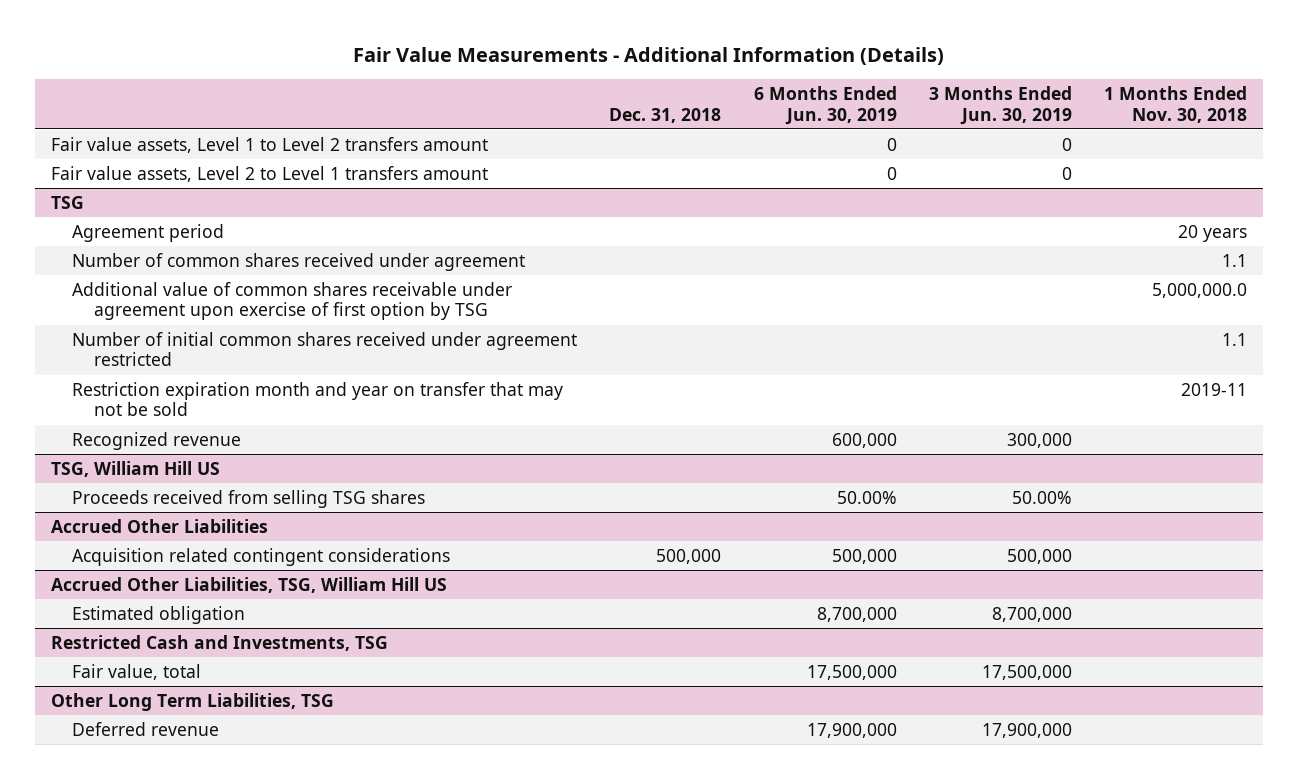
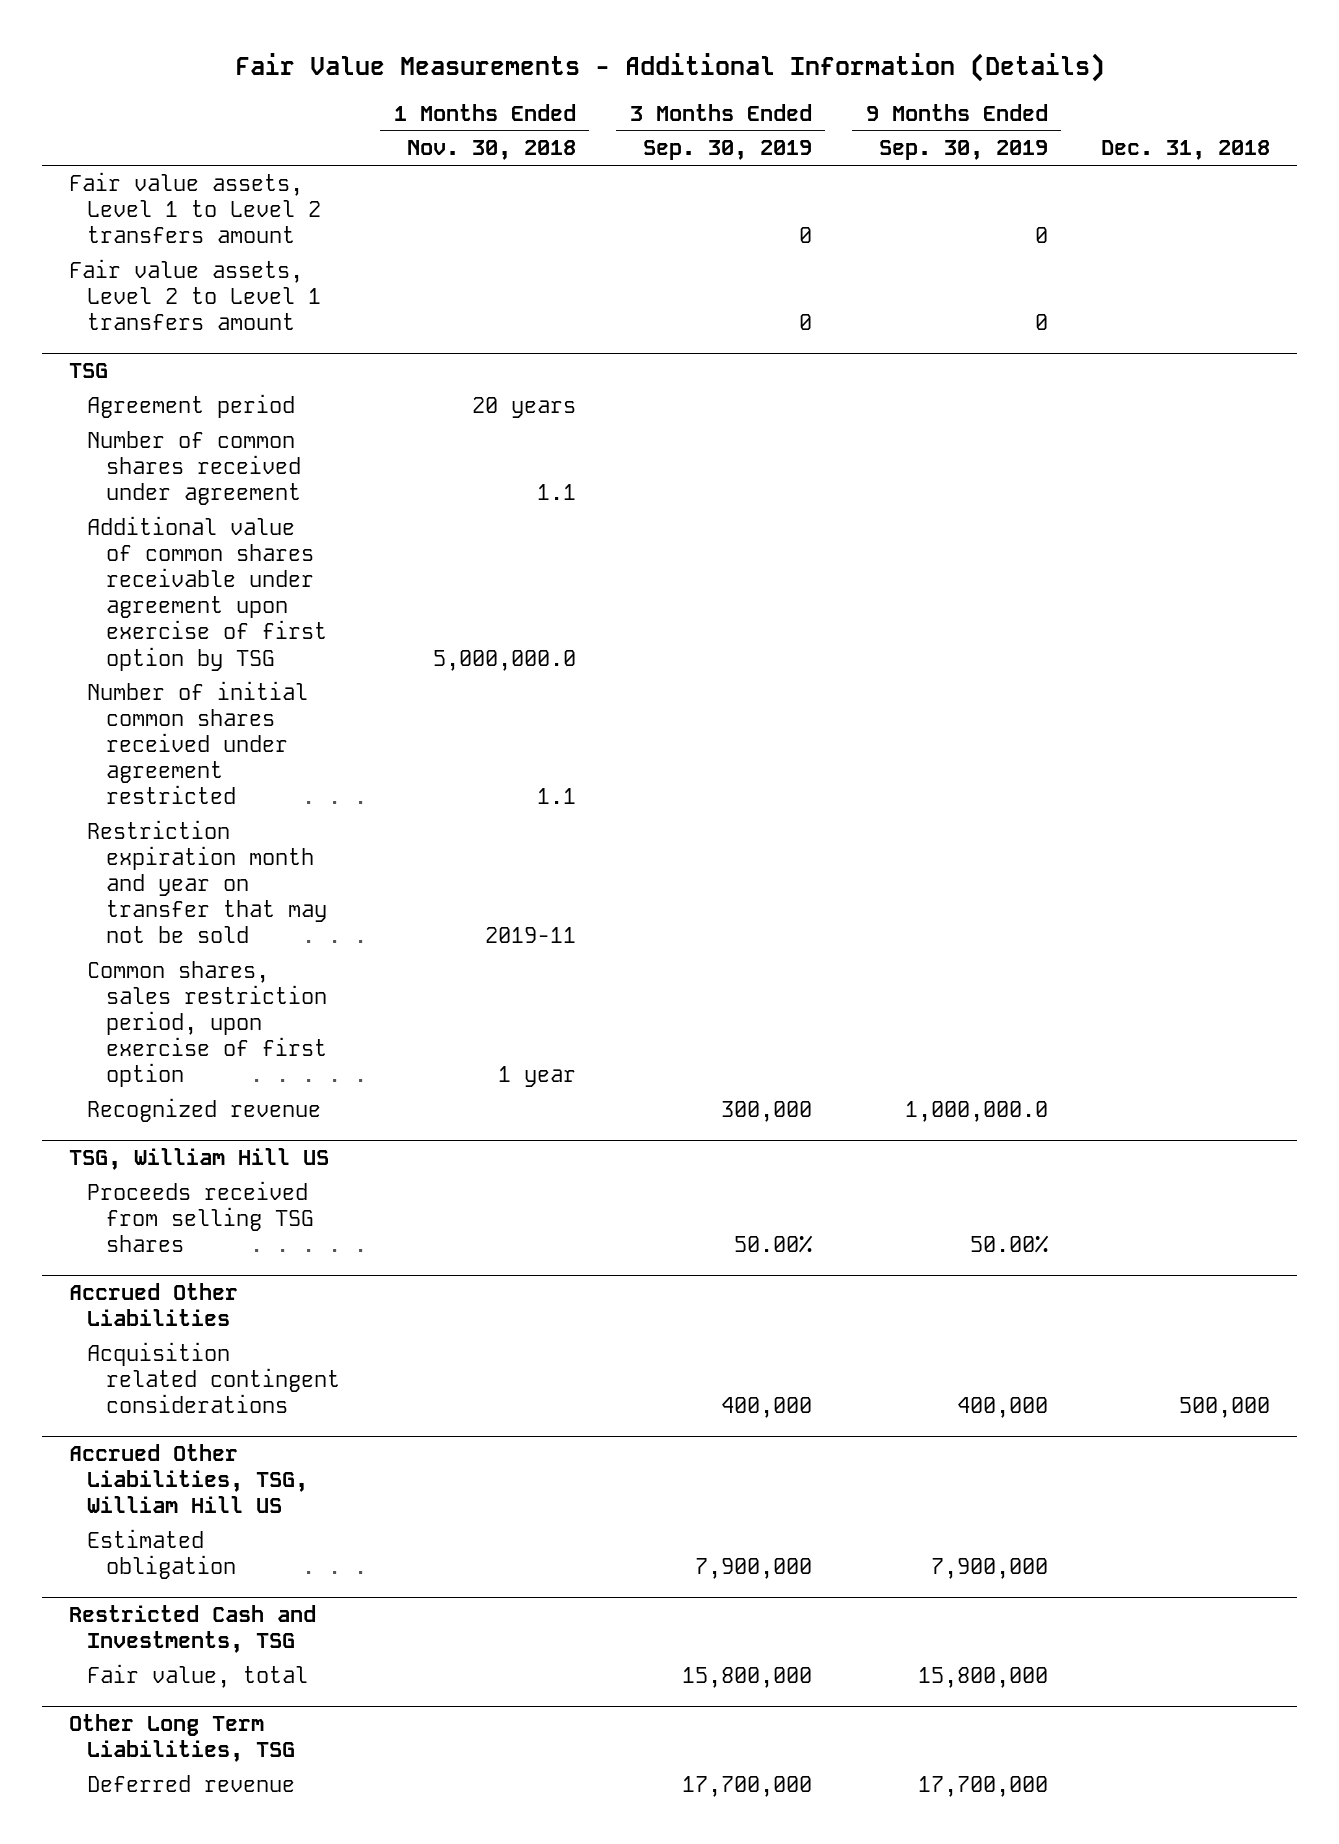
- | Dec. 31, 2018 | 6 Months Ended Jun. 30, 2019 | 3 Months Ended Jun. 30, 2019 | 1 Months Ended Nov. 30, 2018
+ | 1 Months Ended Nov. 30, 2018 | 3 Months Ended Sep. 30, 2019 | 9 Months Ended Sep. 30, 2019 | Dec. 31, 2018
@ TSG
+ Common shares, sales restriction period, upon exercise of first option | 1 year | | |

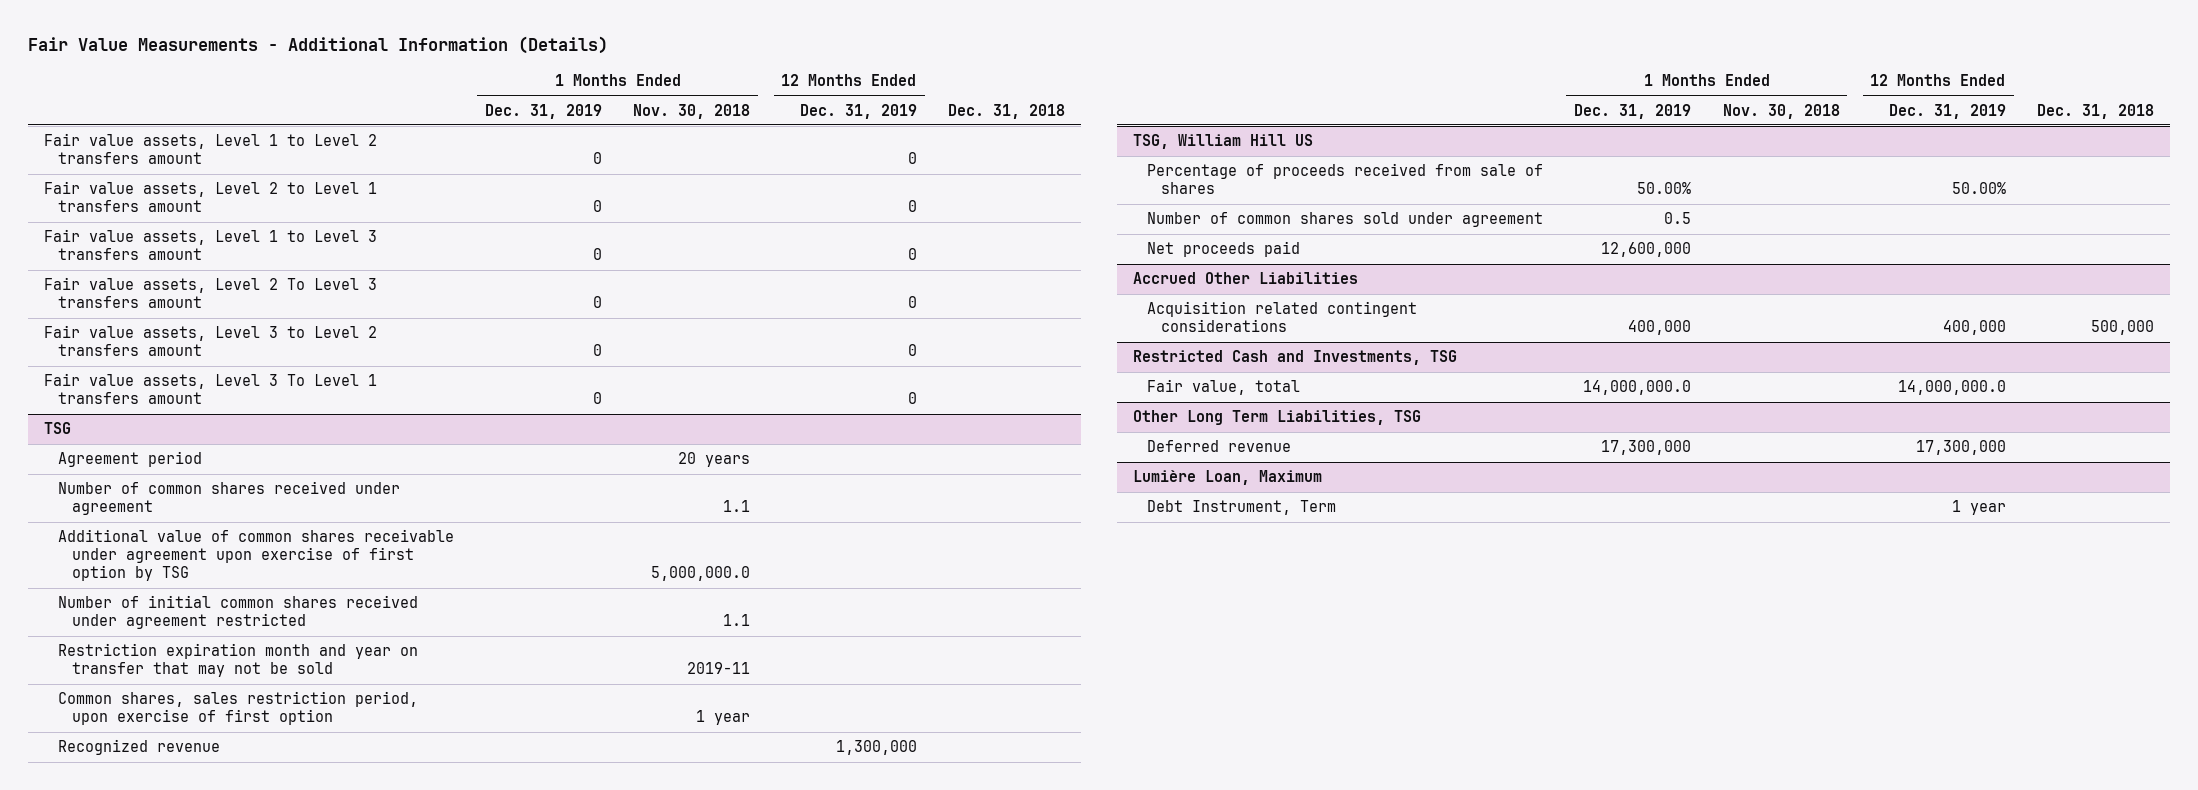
- | 1 Months Ended Nov. 30, 2018 | 3 Months Ended Sep. 30, 2019 | 9 Months Ended Sep. 30, 2019 | Dec. 31, 2018
+ | 1 Months Ended Dec. 31, 2019 | 1 Months Ended Nov. 30, 2018 | 12 Months Ended Dec. 31, 2019 | Dec. 31, 2018
+ Fair value assets, Level 1 to Level 3 transfers amount | 0 | | 0 |
+ Fair value assets, Level 2 To Level 3 transfers amount | 0 | | 0 |
+ Fair value assets, Level 3 to Level 2 transfers amount | 0 | | 0 |
+ Fair value assets, Level 3 To Level 1 transfers amount | 0 | | 0 |
@ TSG, William Hill US
- Proceeds received from selling TSG shares | | 50.00% | 50.00% |
+ Percentage of proceeds received from sale of shares | 50.00% | | 50.00% |
+ Number of common shares sold under agreement | 0.5 | | |
+ Net proceeds paid | 12,600,000 | | |
- Accrued Other Liabilities, TSG, William Hill US
- Estimated obligation | | 7,900,000 | 7,900,000 |
+ Lumière Loan, Maximum
+ Debt Instrument, Term | | | 1 year |

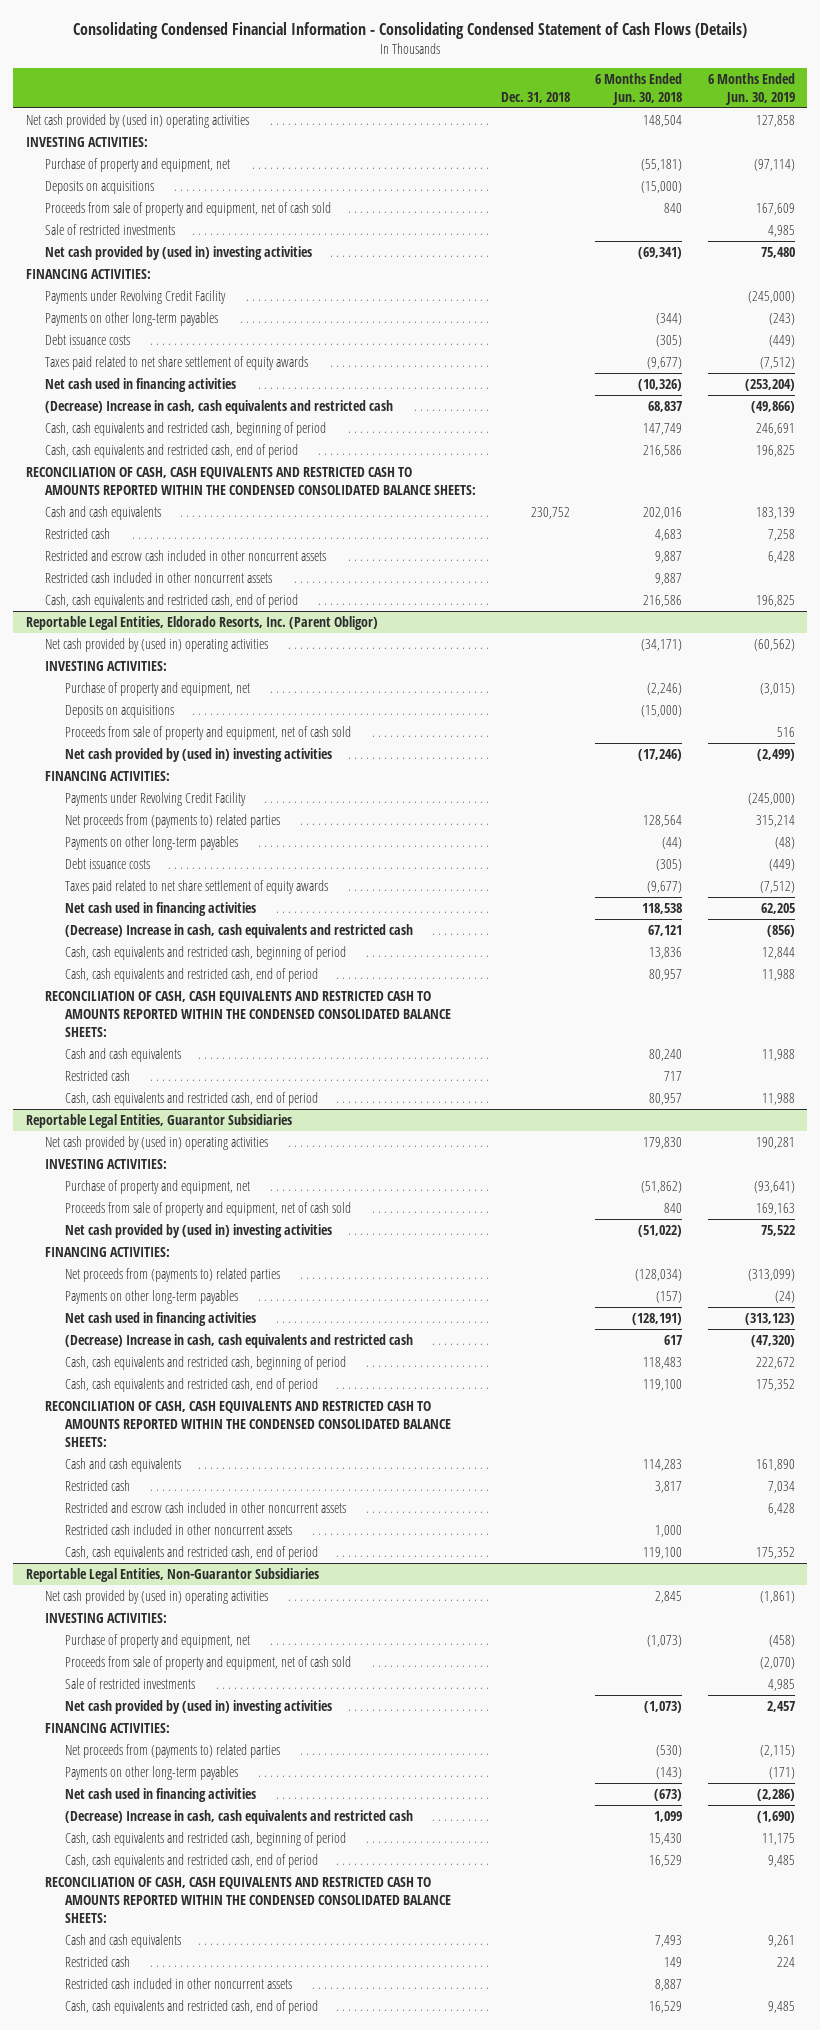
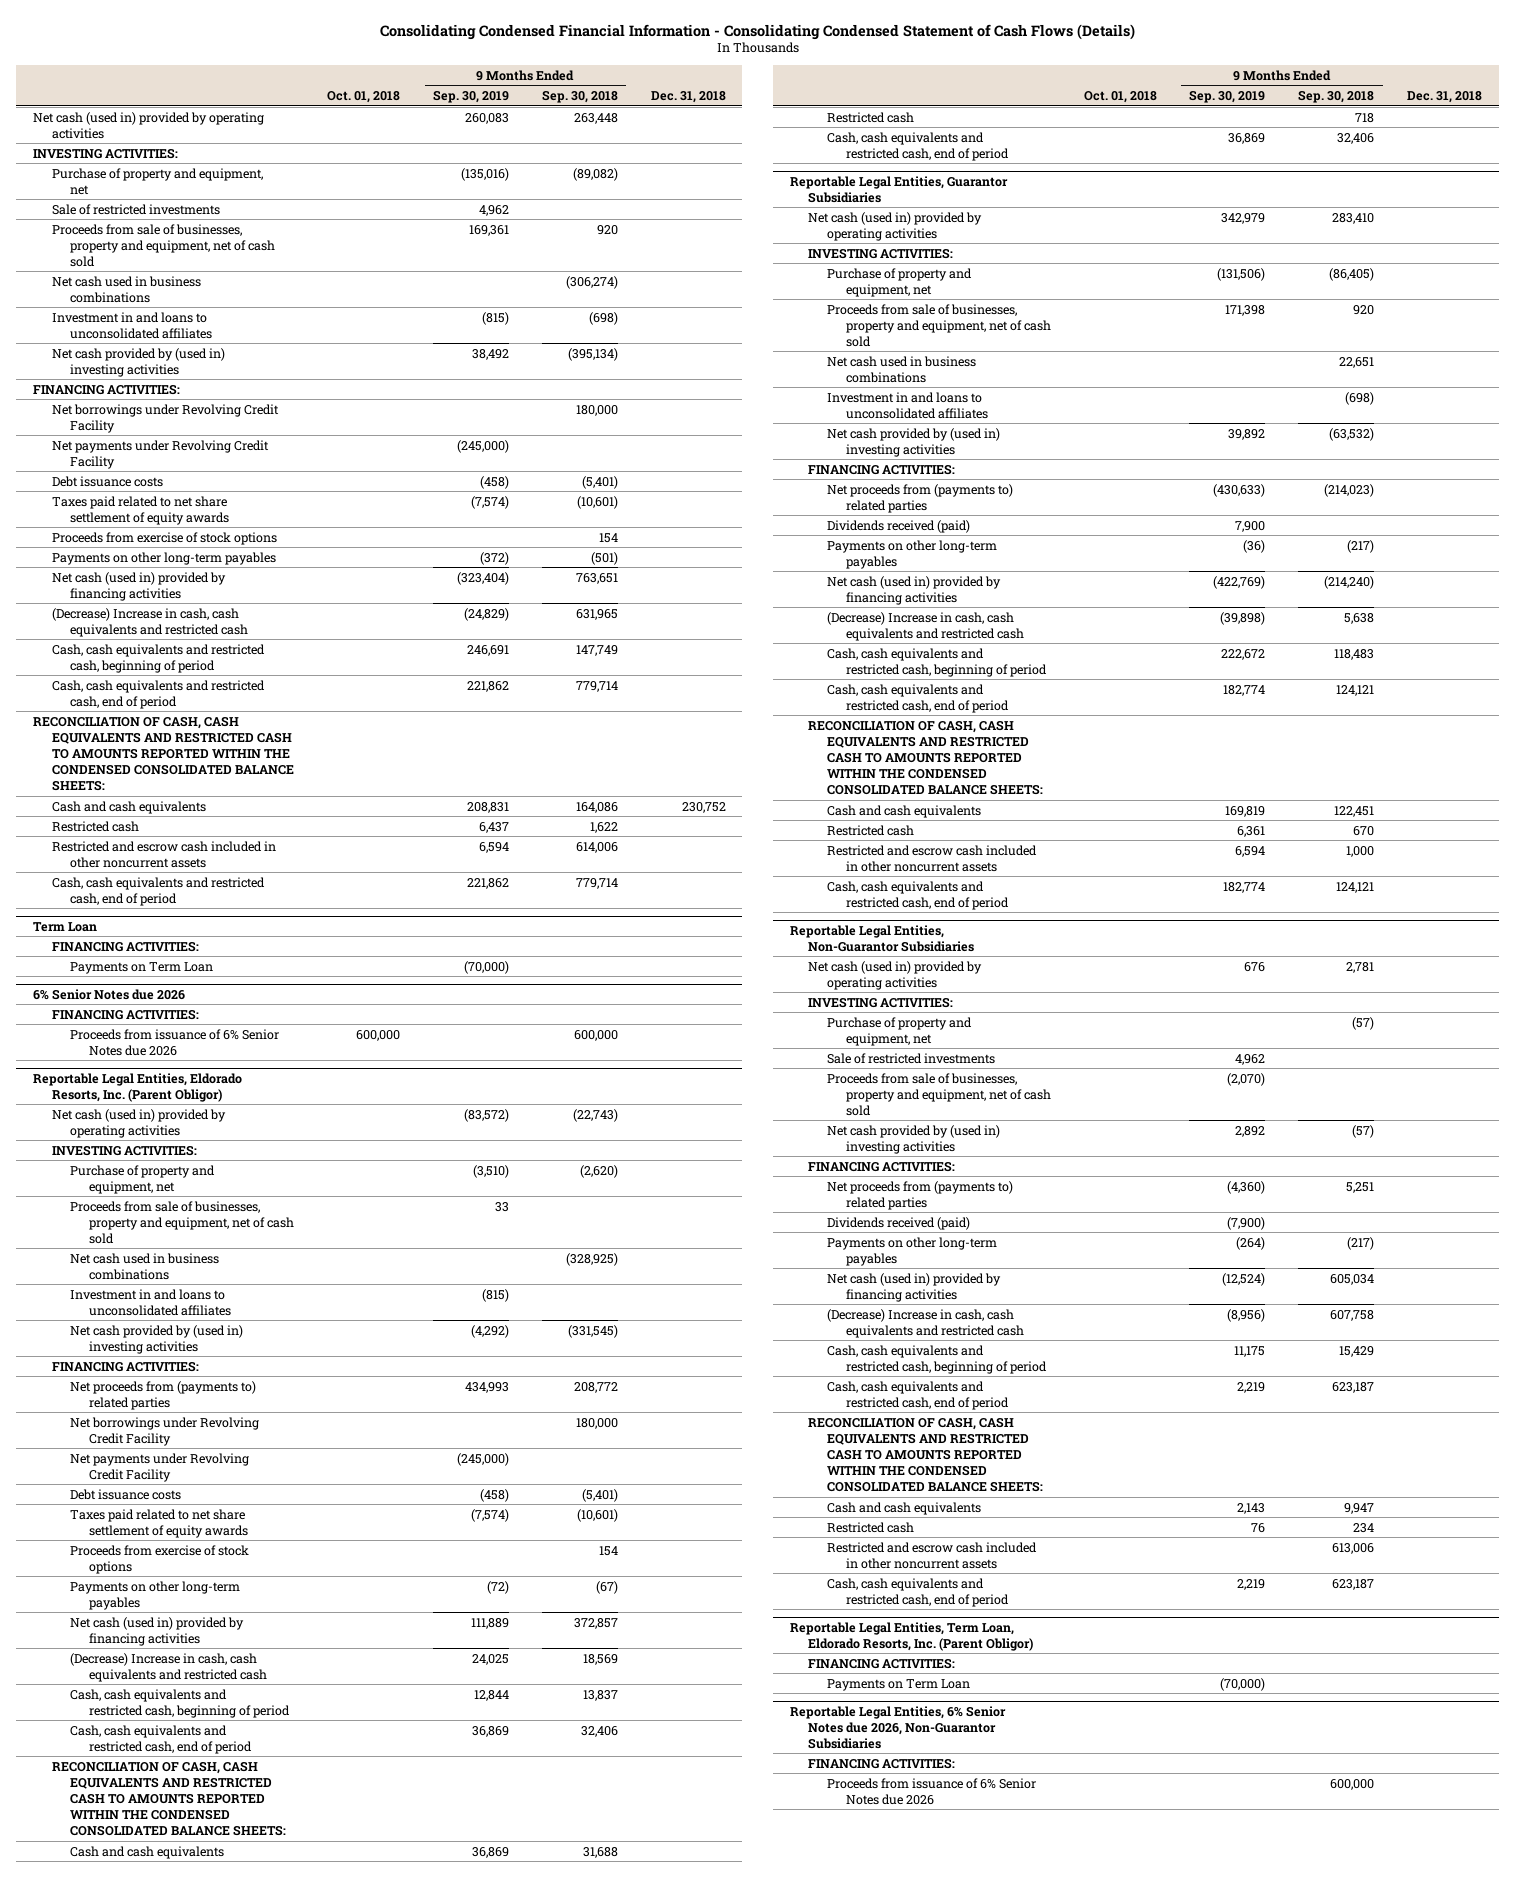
- | Dec. 31, 2018 | 6 Months Ended Jun. 30, 2018 | 6 Months Ended Jun. 30, 2019
+ | Oct. 01, 2018 | 9 Months Ended Sep. 30, 2019 | 9 Months Ended Sep. 30, 2018 | Dec. 31, 2018
- Net cash provided by (used in) operating activities | | 148,504 | 127,858
+ Net cash (used in) provided by operating activities | | 260,083 | 263,448 |
- Deposits on acquisitions | | (15,000) |
- Proceeds from sale of property and equipment, net of cash sold | | 840 | 167,609
+ Proceeds from sale of businesses, property and equipment, net of cash sold | | 169,361 | 920 |
+ Net cash used in business combinations | | | (306,274) |
+ Investment in and loans to unconsolidated affiliates | | (815) | (698) |
- Payments under Revolving Credit Facility | | | (245,000)
+ Net borrowings under Revolving Credit Facility | | | 180,000 |
+ Net payments under Revolving Credit Facility | | (245,000) | |
- Net cash used in financing activities | | (10,326) | (253,204)
+ Proceeds from exercise of stock options | | | 154 |
moved down: Payments on other long-term payables | | (372) | (501) |
+ Net cash (used in) provided by financing activities | | (323,404) | 763,651 |
- Restricted cash included in other noncurrent assets | | 9,887 |
+ Term Loan
+ FINANCING ACTIVITIES:
+ Payments on Term Loan | | (70,000) | |
+ 6% Senior Notes due 2026
+ FINANCING ACTIVITIES:
+ Proceeds from issuance of 6% Senior Notes due 2026 | 600,000 | | 600,000 |
@ Reportable Legal Entities, Eldorado Resorts, Inc. (Parent Obligor)
- Net cash provided by (used in) operating activities | | (34,171) | (60,562)
+ Net cash (used in) provided by operating activities | | (83,572) | (22,743) |
- Deposits on acquisitions | | (15,000) |
- Proceeds from sale of property and equipment, net of cash sold | | | 516
+ Proceeds from sale of businesses, property and equipment, net of cash sold | | 33 | |
+ Net cash used in business combinations | | | (328,925) |
+ Investment in and loans to unconsolidated affiliates | | (815) | |
- Payments under Revolving Credit Facility | | | (245,000)
+ Net borrowings under Revolving Credit Facility | | | 180,000 |
+ Net payments under Revolving Credit Facility | | (245,000) | |
- Net cash used in financing activities | | 118,538 | 62,205
+ Proceeds from exercise of stock options | | | 154 |
moved down: Payments on other long-term payables | | (72) | (67) |
+ Net cash (used in) provided by financing activities | | 111,889 | 372,857 |
@ Reportable Legal Entities, Guarantor Subsidiaries
- Net cash provided by (used in) operating activities | | 179,830 | 190,281
+ Net cash (used in) provided by operating activities | | 342,979 | 283,410 |
- Proceeds from sale of property and equipment, net of cash sold | | 840 | 169,163
+ Proceeds from sale of businesses, property and equipment, net of cash sold | | 171,398 | 920 |
+ Net cash used in business combinations | | | 22,651 |
+ Investment in and loans to unconsolidated affiliates | | | (698) |
+ Dividends received (paid) | | 7,900 | |
- Net cash used in financing activities | | (128,191) | (313,123)
+ Net cash (used in) provided by financing activities | | (422,769) | (214,240) |
- Restricted cash included in other noncurrent assets | | 1,000 |
@ Reportable Legal Entities, Non-Guarantor Subsidiaries
- Net cash provided by (used in) operating activities | | 2,845 | (1,861)
+ Net cash (used in) provided by operating activities | | 676 | 2,781 |
- Proceeds from sale of property and equipment, net of cash sold | | | (2,070)
+ Proceeds from sale of businesses, property and equipment, net of cash sold | | (2,070) | |
+ Dividends received (paid) | | (7,900) | |
- Net cash used in financing activities | | (673) | (2,286)
+ Net cash (used in) provided by financing activities | | (12,524) | 605,034 |
- Restricted cash included in other noncurrent assets | | 8,887 |
+ Restricted and escrow cash included in other noncurrent assets | | | 613,006 |
+ Reportable Legal Entities, Term Loan, Eldorado Resorts, Inc. (Parent Obligor)
+ FINANCING ACTIVITIES:
+ Payments on Term Loan | | (70,000) | |
+ Reportable Legal Entities, 6% Senior Notes due 2026, Non-Guarantor Subsidiaries
+ FINANCING ACTIVITIES:
+ Proceeds from issuance of 6% Senior Notes due 2026 | | | 600,000 |

